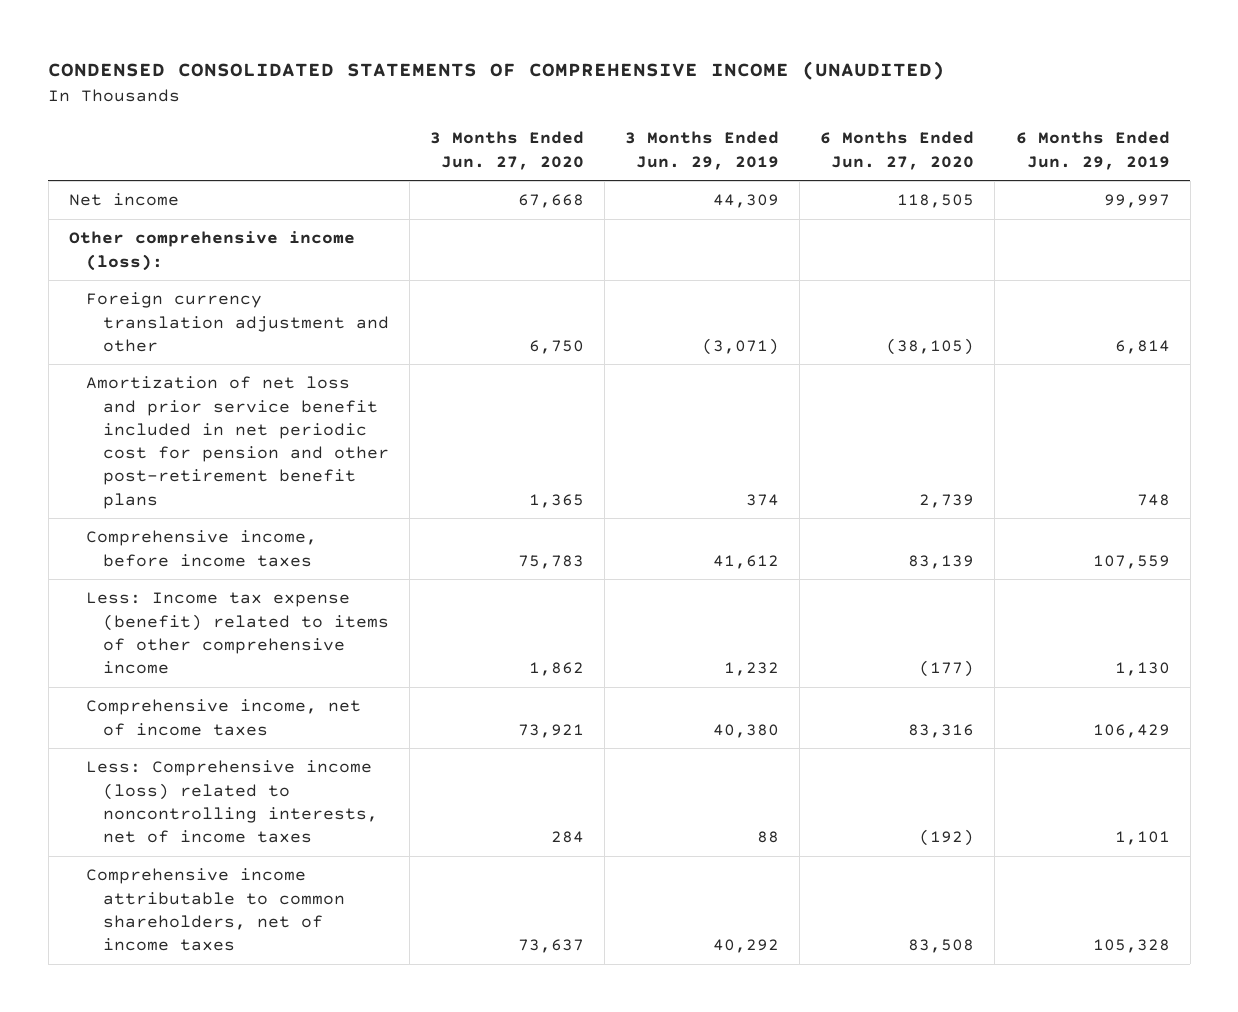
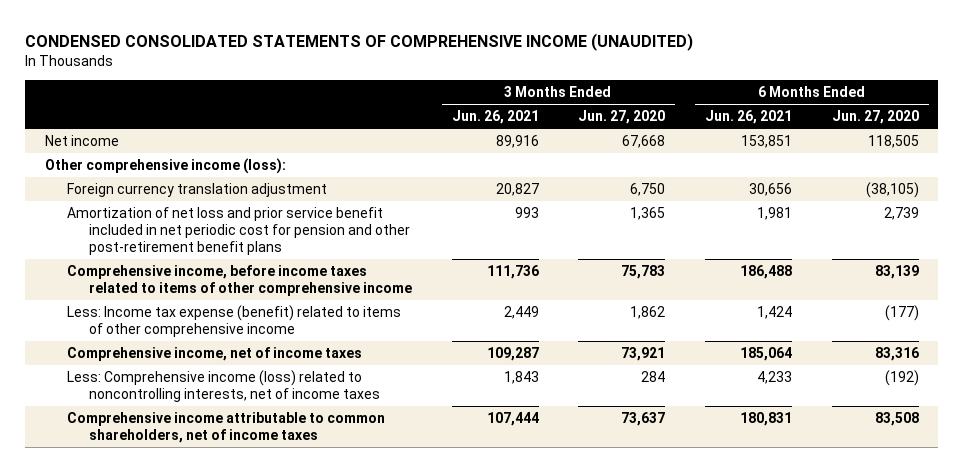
- | 3 Months Ended Jun. 27, 2020 | 3 Months Ended Jun. 29, 2019 | 6 Months Ended Jun. 27, 2020 | 6 Months Ended Jun. 29, 2019
+ | 3 Months Ended Jun. 26, 2021 | 3 Months Ended Jun. 27, 2020 | 6 Months Ended Jun. 26, 2021 | 6 Months Ended Jun. 27, 2020
- Foreign currency translation adjustment and other | 6,750 | (3,071) | (38,105) | 6,814
+ Foreign currency translation adjustment | 20,827 | 6,750 | 30,656 | (38,105)
- Comprehensive income, before income taxes | 75,783 | 41,612 | 83,139 | 107,559
+ Comprehensive income, before income taxes related to items of other comprehensive income | 111,736 | 75,783 | 186,488 | 83,139

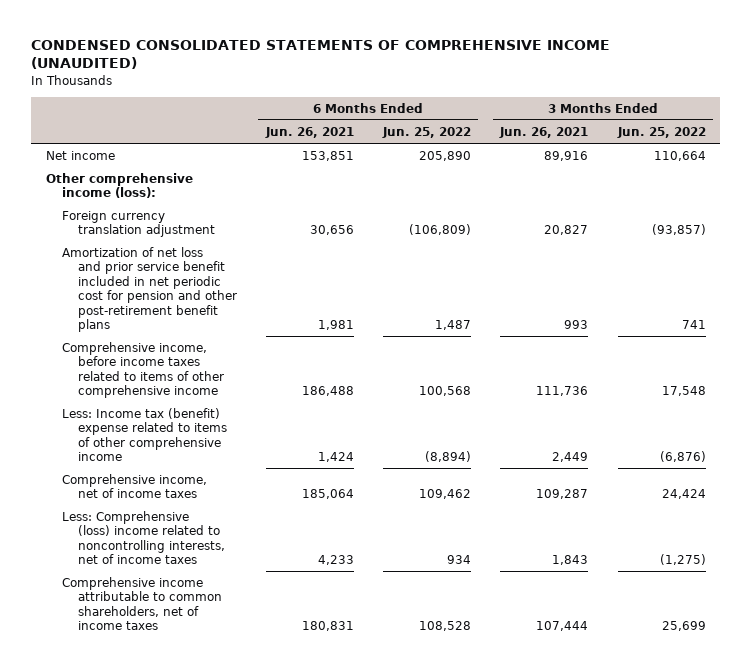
- | 3 Months Ended Jun. 26, 2021 | 3 Months Ended Jun. 27, 2020 | 6 Months Ended Jun. 26, 2021 | 6 Months Ended Jun. 27, 2020
+ | 6 Months Ended Jun. 26, 2021 | 6 Months Ended Jun. 25, 2022 | 3 Months Ended Jun. 26, 2021 | 3 Months Ended Jun. 25, 2022
- Less: Income tax expense (benefit) related to items of other comprehensive income | 2,449 | 1,862 | 1,424 | (177)
+ Less: Income tax (benefit) expense related to items of other comprehensive income | 1,424 | (8,894) | 2,449 | (6,876)
- Less: Comprehensive income (loss) related to noncontrolling interests, net of income taxes | 1,843 | 284 | 4,233 | (192)
+ Less: Comprehensive (loss) income related to noncontrolling interests, net of income taxes | 4,233 | 934 | 1,843 | (1,275)

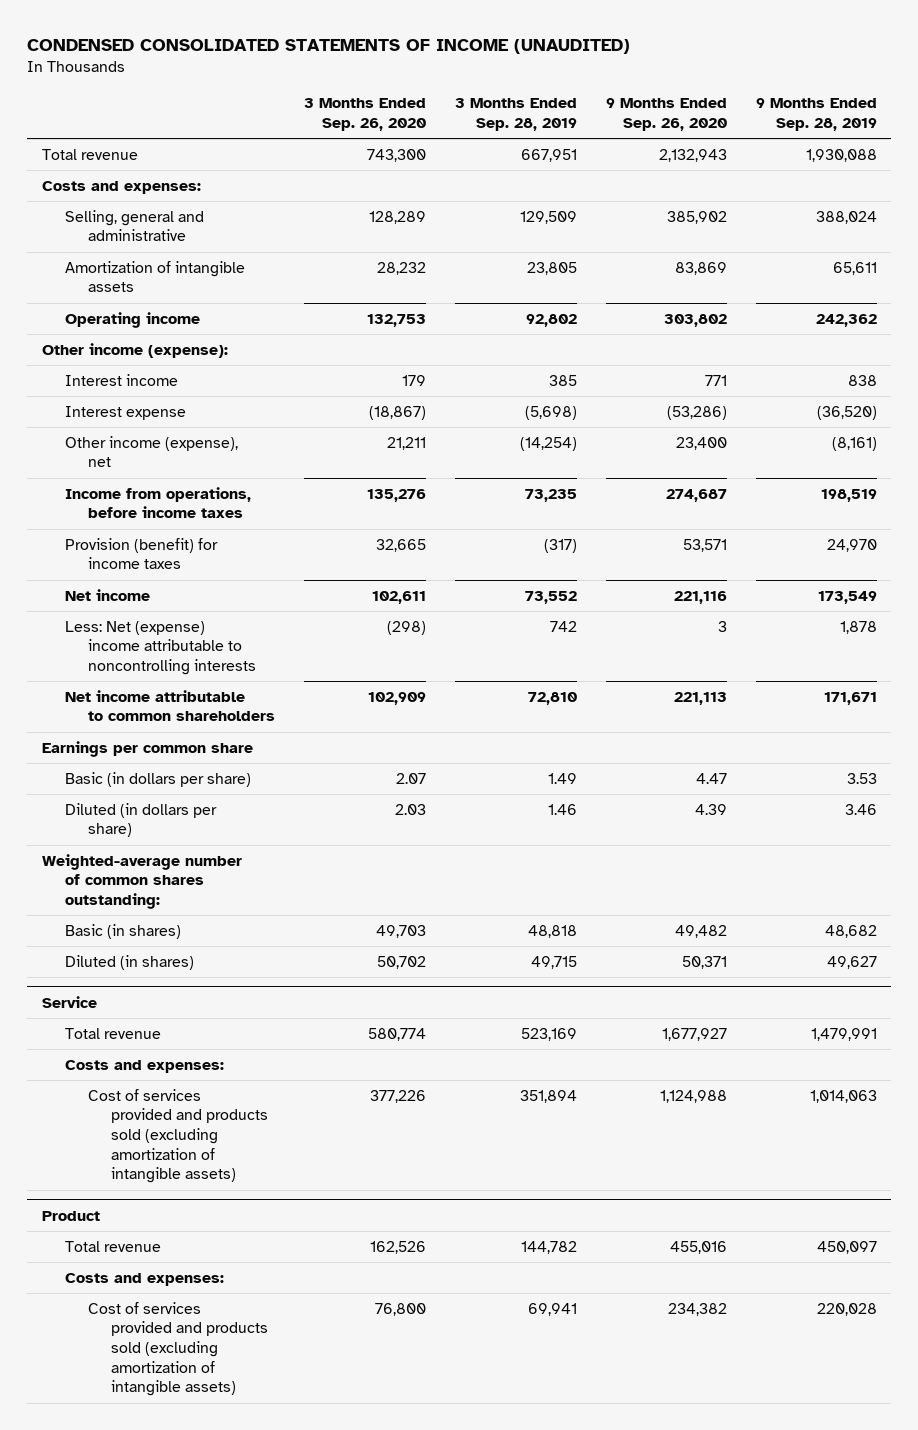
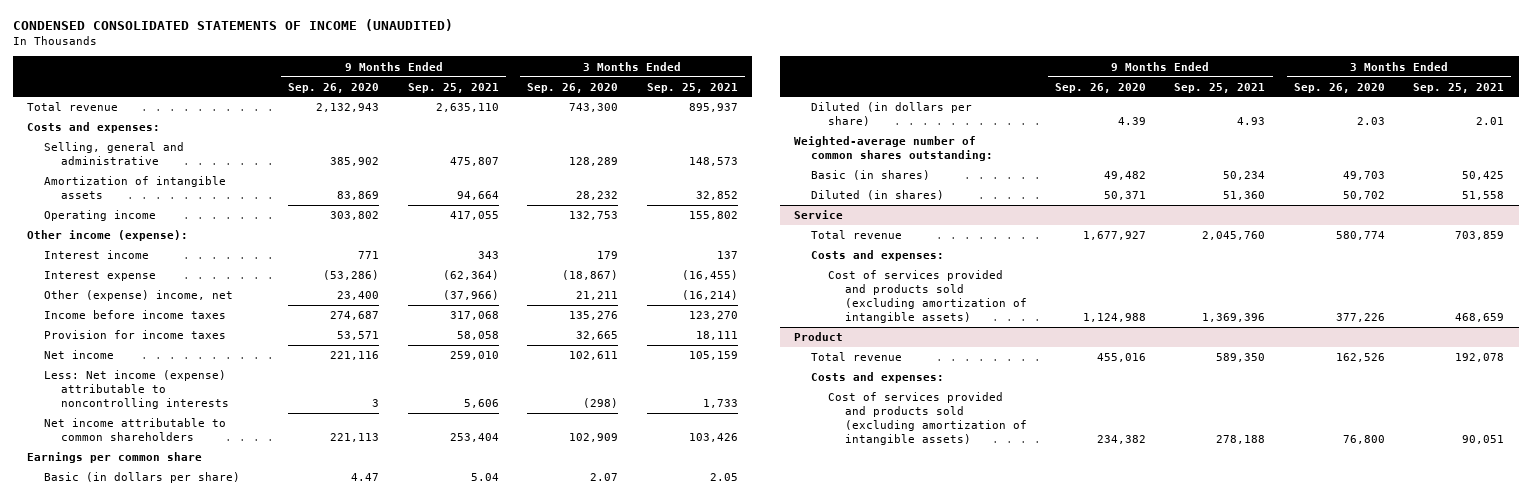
- | 3 Months Ended Sep. 26, 2020 | 3 Months Ended Sep. 28, 2019 | 9 Months Ended Sep. 26, 2020 | 9 Months Ended Sep. 28, 2019
+ | 9 Months Ended Sep. 26, 2020 | 9 Months Ended Sep. 25, 2021 | 3 Months Ended Sep. 26, 2020 | 3 Months Ended Sep. 25, 2021
- Other income (expense), net | 21,211 | (14,254) | 23,400 | (8,161)
- Income from operations, before income taxes | 135,276 | 73,235 | 274,687 | 198,519
- Provision (benefit) for income taxes | 32,665 | (317) | 53,571 | 24,970
+ Other (expense) income, net | 23,400 | (37,966) | 21,211 | (16,214)
+ Income before income taxes | 274,687 | 317,068 | 135,276 | 123,270
+ Provision for income taxes | 53,571 | 58,058 | 32,665 | 18,111
- Less: Net (expense) income attributable to noncontrolling interests | (298) | 742 | 3 | 1,878
+ Less: Net income (expense) attributable to noncontrolling interests | 3 | 5,606 | (298) | 1,733

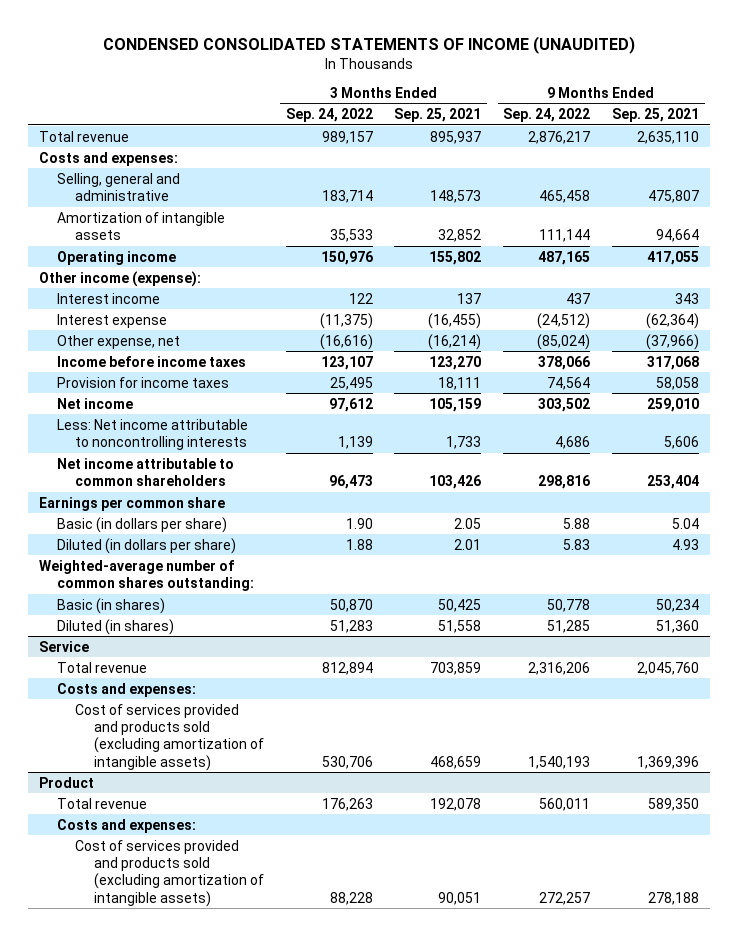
- | 9 Months Ended Sep. 26, 2020 | 9 Months Ended Sep. 25, 2021 | 3 Months Ended Sep. 26, 2020 | 3 Months Ended Sep. 25, 2021
+ | 3 Months Ended Sep. 24, 2022 | 3 Months Ended Sep. 25, 2021 | 9 Months Ended Sep. 24, 2022 | 9 Months Ended Sep. 25, 2021
- Other (expense) income, net | 23,400 | (37,966) | 21,211 | (16,214)
+ Other expense, net | (16,616) | (16,214) | (85,024) | (37,966)
- Less: Net income (expense) attributable to noncontrolling interests | 3 | 5,606 | (298) | 1,733
+ Less: Net income attributable to noncontrolling interests | 1,139 | 1,733 | 4,686 | 5,606

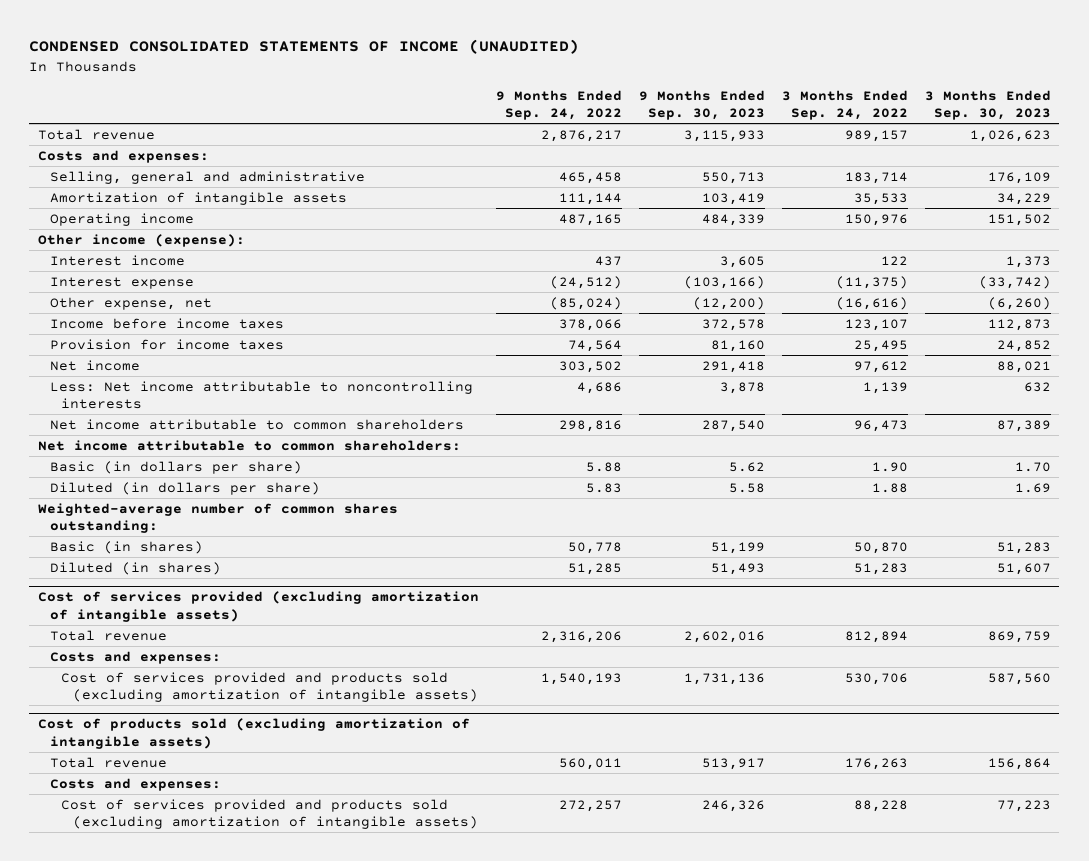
- | 3 Months Ended Sep. 24, 2022 | 3 Months Ended Sep. 25, 2021 | 9 Months Ended Sep. 24, 2022 | 9 Months Ended Sep. 25, 2021
+ | 9 Months Ended Sep. 24, 2022 | 9 Months Ended Sep. 30, 2023 | 3 Months Ended Sep. 24, 2022 | 3 Months Ended Sep. 30, 2023
- Earnings per common share
+ Net income attributable to common shareholders:
- Service
+ Cost of services provided (excluding amortization of intangible assets)
- Product
+ Cost of products sold (excluding amortization of intangible assets)

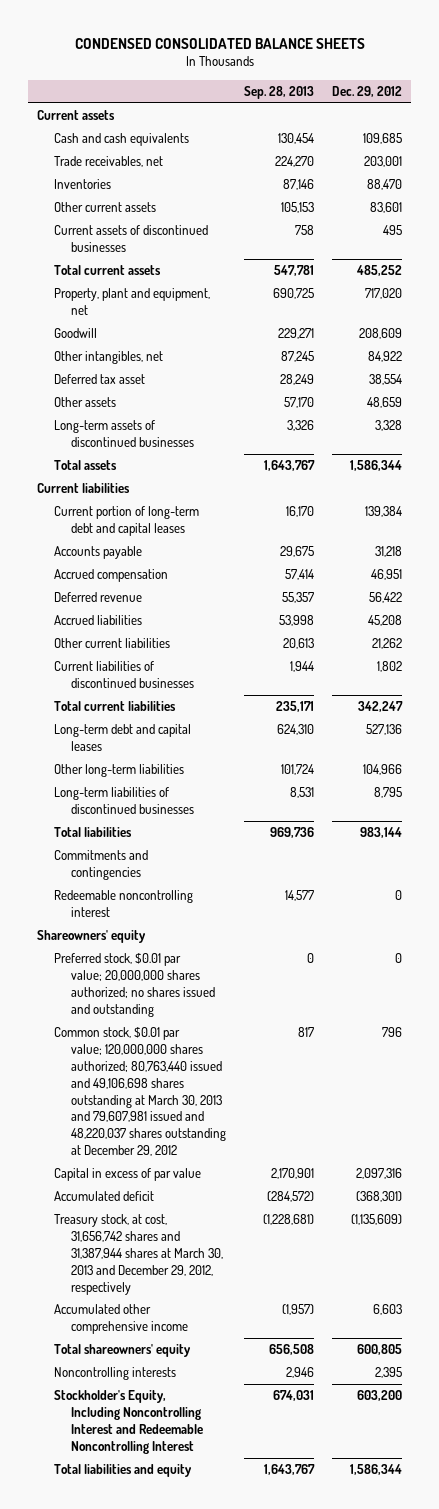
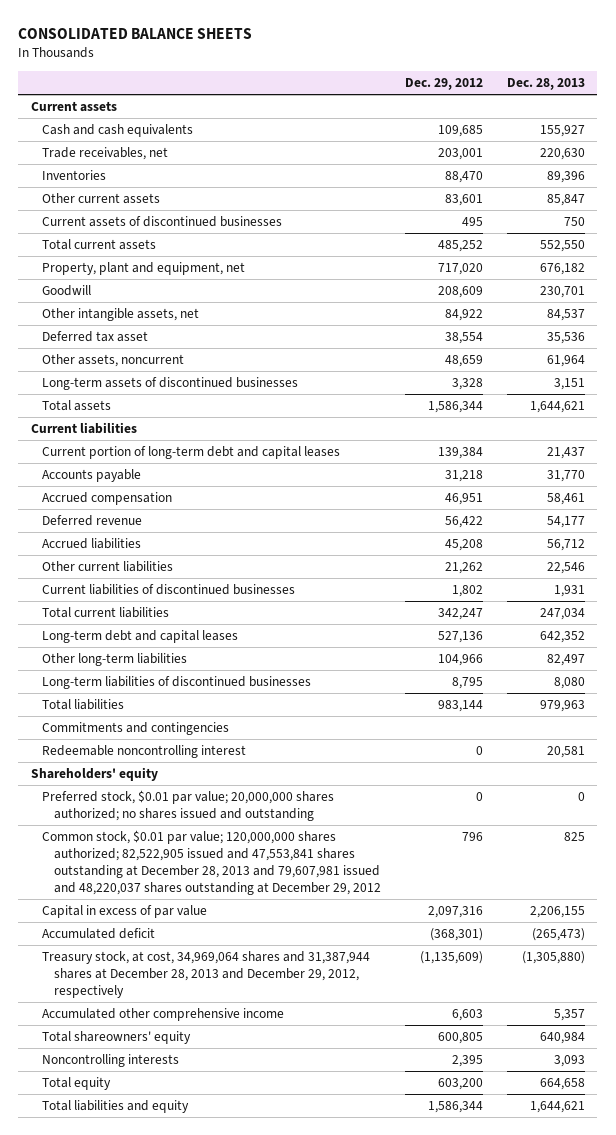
- CONDENSED CONSOLIDATED BALANCE SHEETS
+ CONSOLIDATED BALANCE SHEETS
- | Sep. 28, 2013 | Dec. 29, 2012
+ | Dec. 29, 2012 | Dec. 28, 2013
- Other intangibles, net | 87,245 | 84,922
+ Other intangible assets, net | 84,922 | 84,537
- Other assets | 57,170 | 48,659
+ Other assets, noncurrent | 48,659 | 61,964
- Shareowners' equity
+ Shareholders' equity
- Common stock, $0.01 par value; 120,000,000 shares authorized; 80,763,440 issued and 49,106,698 shares outstanding at March 30, 2013 and 79,607,981 issued and 48,220,037 shares outstanding at December 29, 2012 | 817 | 796
+ Common stock, $0.01 par value; 120,000,000 shares authorized; 82,522,905 issued and 47,553,841 shares outstanding at December 28, 2013 and 79,607,981 issued and 48,220,037 shares outstanding at December 29, 2012 | 796 | 825
- Treasury stock, at cost, 31,656,742 shares and 31,387,944 shares at March 30, 2013 and December 29, 2012, respectively | (1,228,681) | (1,135,609)
+ Treasury stock, at cost, 34,969,064 shares and 31,387,944 shares at December 28, 2013 and December 29, 2012, respectively | (1,135,609) | (1,305,880)
- Stockholder's Equity, Including Noncontrolling Interest and Redeemable Noncontrolling Interest | 674,031 | 603,200
+ Total equity | 603,200 | 664,658

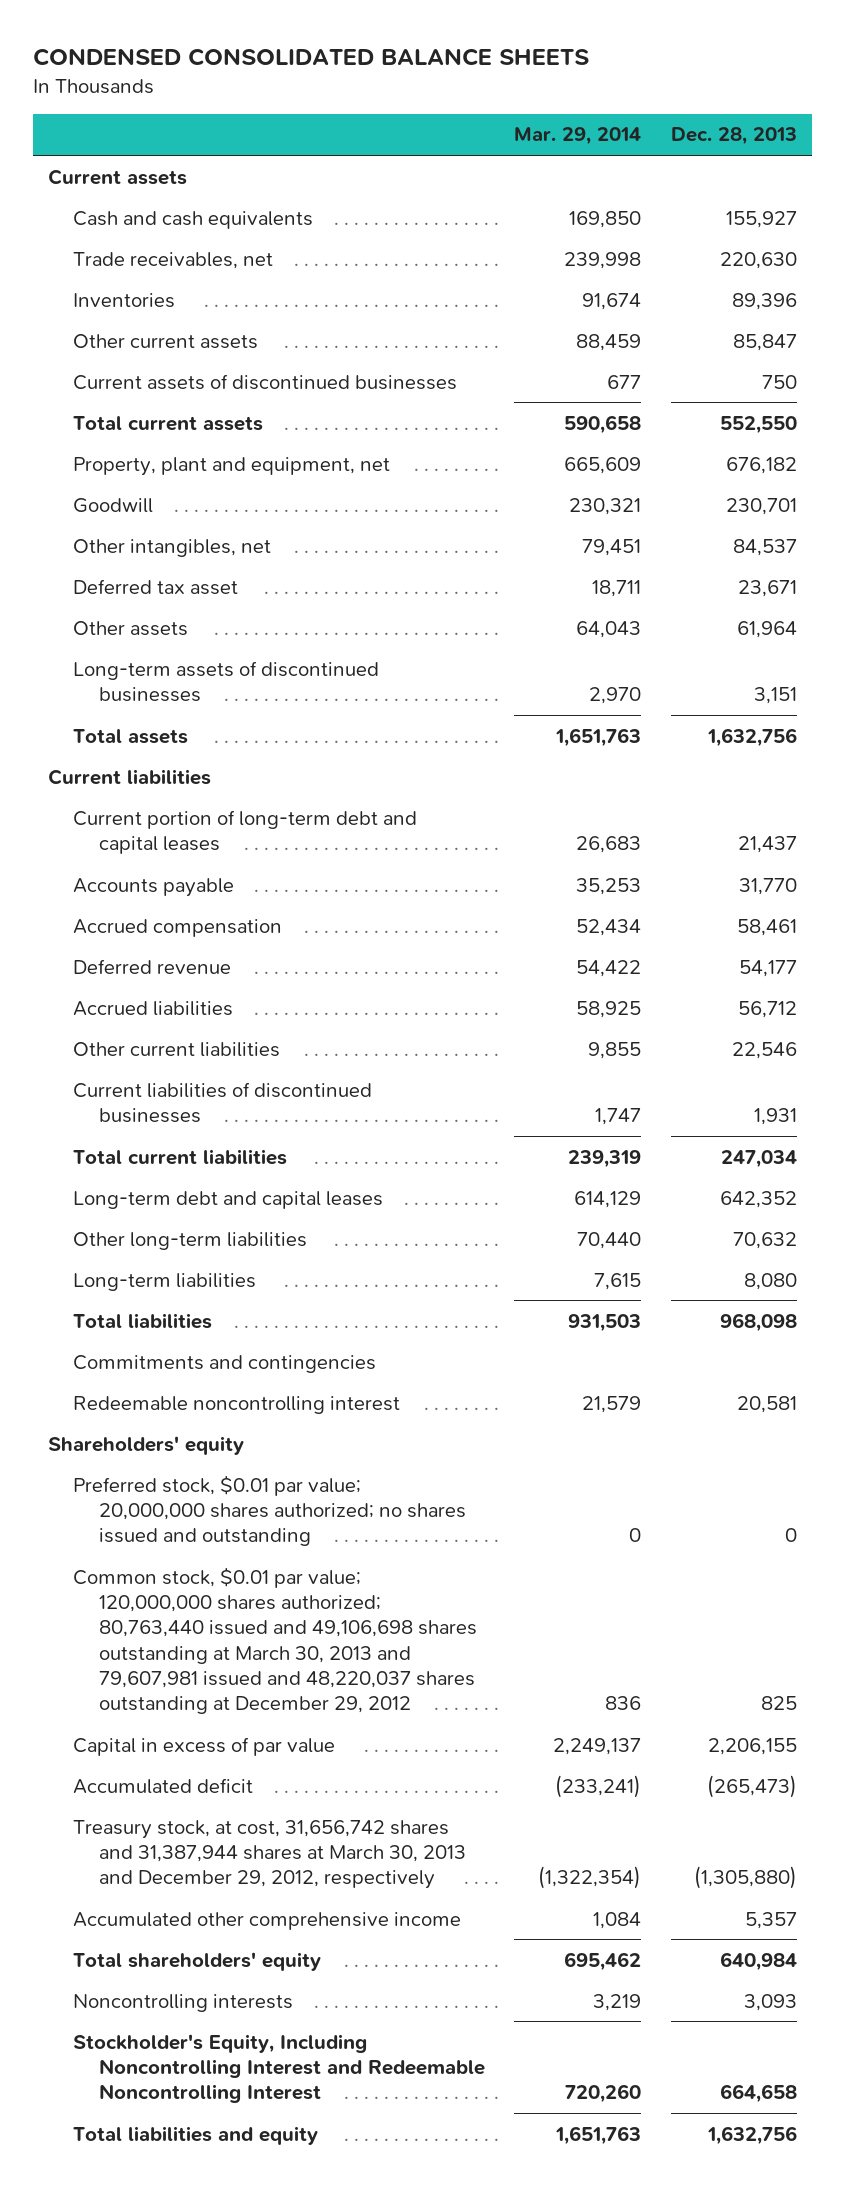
- CONSOLIDATED BALANCE SHEETS
+ CONDENSED CONSOLIDATED BALANCE SHEETS
- | Dec. 29, 2012 | Dec. 28, 2013
+ | Mar. 29, 2014 | Dec. 28, 2013
- Other intangible assets, net | 84,922 | 84,537
- Deferred tax asset | 38,554 | 35,536
- Other assets, noncurrent | 48,659 | 61,964
+ Other intangibles, net | 79,451 | 84,537
+ Deferred tax asset | 18,711 | 23,671
+ Other assets | 64,043 | 61,964
- Total assets | 1,586,344 | 1,644,621
+ Total assets | 1,651,763 | 1,632,756
- Other long-term liabilities | 104,966 | 82,497
- Long-term liabilities of discontinued businesses | 8,795 | 8,080
- Total liabilities | 983,144 | 979,963
+ Other long-term liabilities | 70,440 | 70,632
+ Long-term liabilities | 7,615 | 8,080
+ Total liabilities | 931,503 | 968,098
- Common stock, $0.01 par value; 120,000,000 shares authorized; 82,522,905 issued and 47,553,841 shares outstanding at December 28, 2013 and 79,607,981 issued and 48,220,037 shares outstanding at December 29, 2012 | 796 | 825
+ Common stock, $0.01 par value; 120,000,000 shares authorized; 80,763,440 issued and 49,106,698 shares outstanding at March 30, 2013 and 79,607,981 issued and 48,220,037 shares outstanding at December 29, 2012 | 836 | 825
- Treasury stock, at cost, 34,969,064 shares and 31,387,944 shares at December 28, 2013 and December 29, 2012, respectively | (1,135,609) | (1,305,880)
+ Treasury stock, at cost, 31,656,742 shares and 31,387,944 shares at March 30, 2013 and December 29, 2012, respectively | (1,322,354) | (1,305,880)
- Total shareowners' equity | 600,805 | 640,984
+ Total shareholders' equity | 695,462 | 640,984
- Total equity | 603,200 | 664,658
- Total liabilities and equity | 1,586,344 | 1,644,621
+ Stockholder's Equity, Including Noncontrolling Interest and Redeemable Noncontrolling Interest | 720,260 | 664,658
+ Total liabilities and equity | 1,651,763 | 1,632,756

